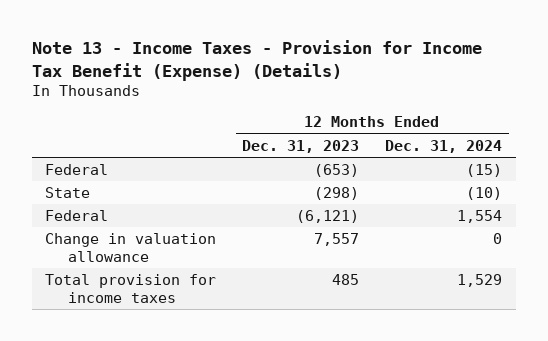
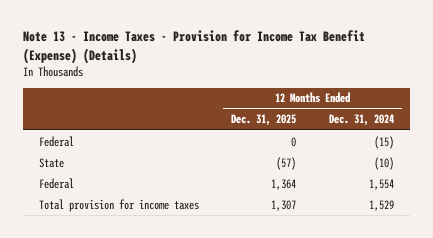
- | 12 Months Ended Dec. 31, 2023 | 12 Months Ended Dec. 31, 2024
+ | 12 Months Ended Dec. 31, 2025 | 12 Months Ended Dec. 31, 2024
- Change in valuation allowance | 7,557 | 0

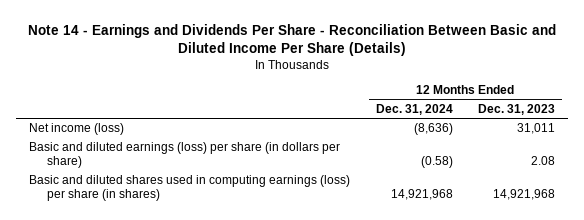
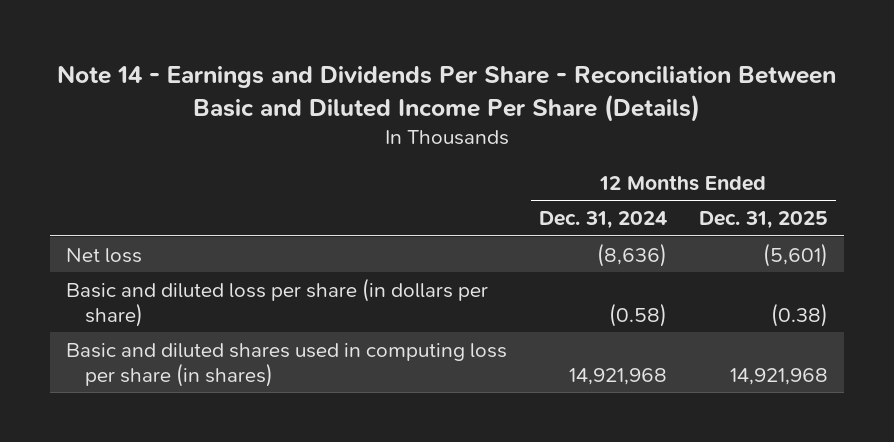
- | 12 Months Ended Dec. 31, 2024 | 12 Months Ended Dec. 31, 2023
+ | 12 Months Ended Dec. 31, 2024 | 12 Months Ended Dec. 31, 2025
- Net income (loss) | (8,636) | 31,011
- Basic and diluted earnings (loss) per share (in dollars per share) | (0.58) | 2.08
- Basic and diluted shares used in computing earnings (loss) per share (in shares) | 14,921,968 | 14,921,968
+ Net loss | (8,636) | (5,601)
+ Basic and diluted loss per share (in dollars per share) | (0.58) | (0.38)
+ Basic and diluted shares used in computing loss per share (in shares) | 14,921,968 | 14,921,968

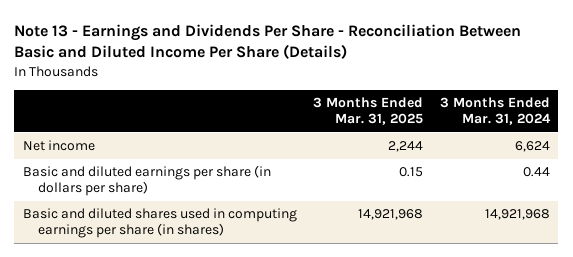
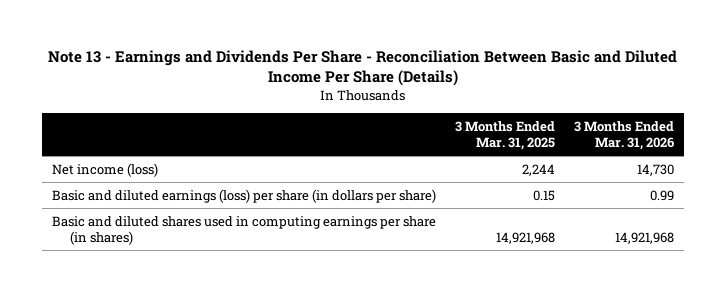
- | 3 Months Ended Mar. 31, 2025 | 3 Months Ended Mar. 31, 2024
+ | 3 Months Ended Mar. 31, 2025 | 3 Months Ended Mar. 31, 2026
- Net income | 2,244 | 6,624
- Basic and diluted earnings per share (in dollars per share) | 0.15 | 0.44
+ Net income (loss) | 2,244 | 14,730
+ Basic and diluted earnings (loss) per share (in dollars per share) | 0.15 | 0.99

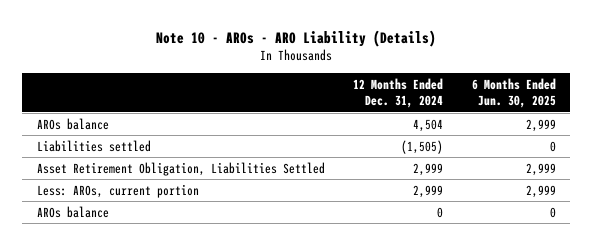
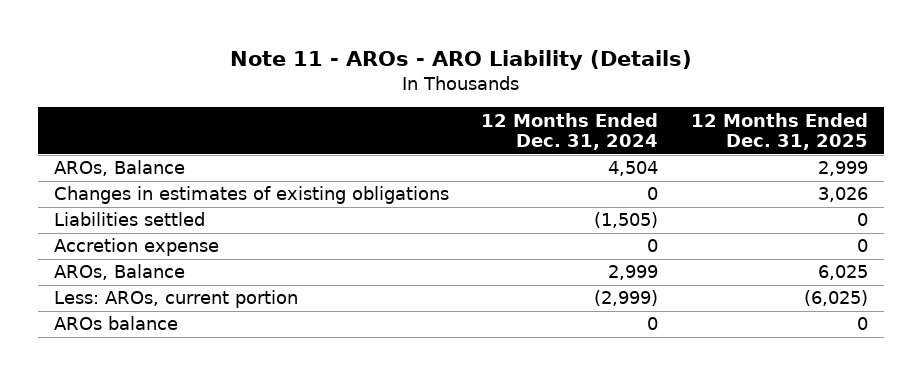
- Note 10 - AROs - ARO Liability (Details)
+ Note 11 - AROs - ARO Liability (Details)
- | 12 Months Ended Dec. 31, 2024 | 6 Months Ended Jun. 30, 2025
+ | 12 Months Ended Dec. 31, 2024 | 12 Months Ended Dec. 31, 2025
- AROs balance | 4,504 | 2,999
+ AROs, Balance | 4,504 | 2,999
+ Changes in estimates of existing obligations | 0 | 3,026
- Asset Retirement Obligation, Liabilities Settled | 2,999 | 2,999
- Less: AROs, current portion | 2,999 | 2,999
+ Accretion expense | 0 | 0
+ AROs, Balance | 2,999 | 6,025
+ Less: AROs, current portion | (2,999) | (6,025)

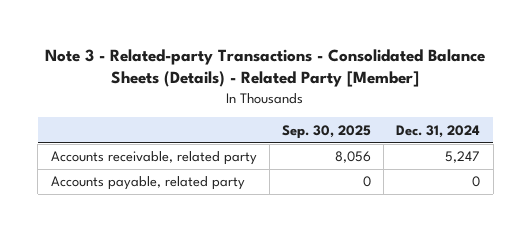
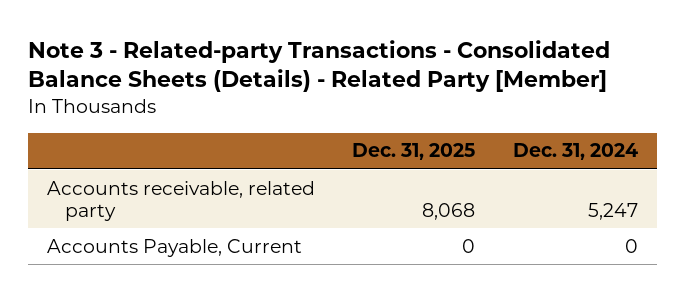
- | Sep. 30, 2025 | Dec. 31, 2024
+ | Dec. 31, 2025 | Dec. 31, 2024
- Accounts payable, related party | 0 | 0
+ Accounts Payable, Current | 0 | 0

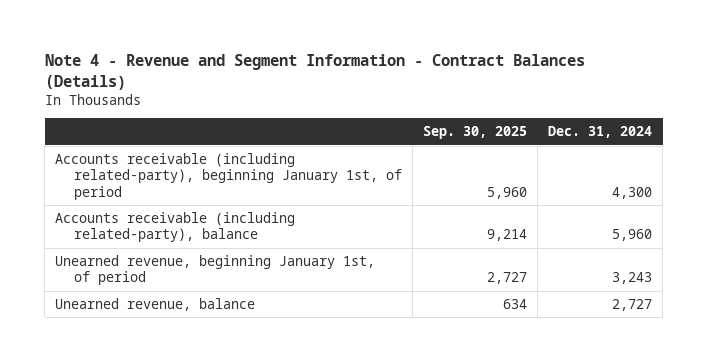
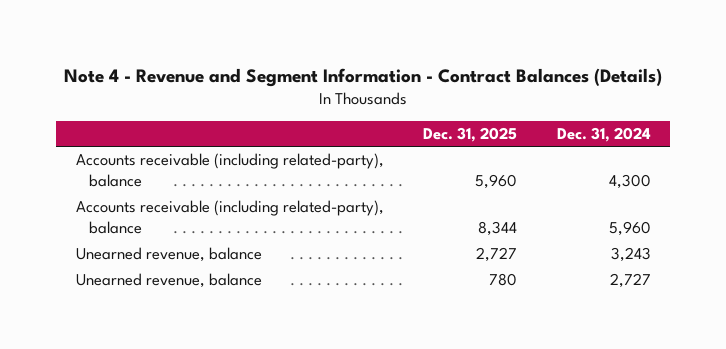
- | Sep. 30, 2025 | Dec. 31, 2024
+ | Dec. 31, 2025 | Dec. 31, 2024
- Accounts receivable (including related-party), beginning January 1st, of period | 5,960 | 4,300
+ Accounts receivable (including related-party), balance | 5,960 | 4,300
- Unearned revenue, beginning January 1st, of period | 2,727 | 3,243
+ Unearned revenue, balance | 2,727 | 3,243

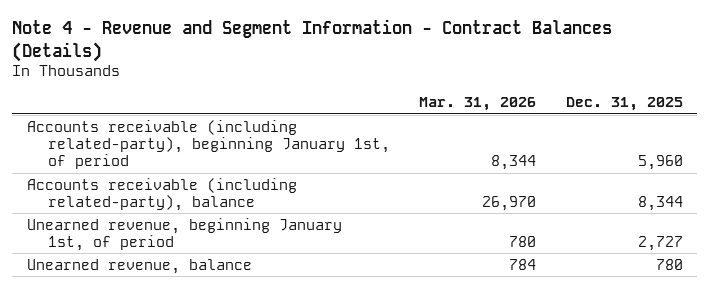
- | Dec. 31, 2025 | Dec. 31, 2024
+ | Mar. 31, 2026 | Dec. 31, 2025
- Accounts receivable (including related-party), balance | 5,960 | 4,300
+ Accounts receivable (including related-party), beginning January 1st, of period | 8,344 | 5,960
- Unearned revenue, balance | 2,727 | 3,243
+ Unearned revenue, beginning January 1st, of period | 780 | 2,727

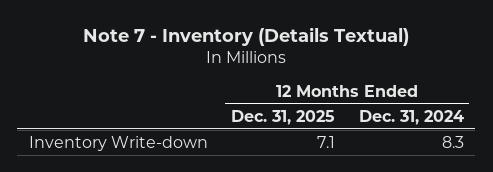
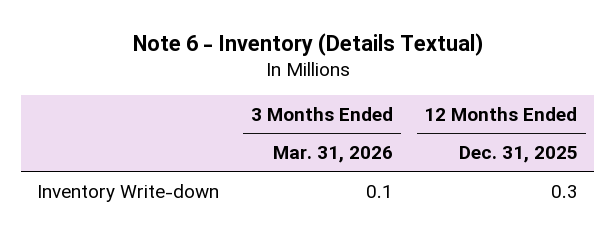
- Note 7 - Inventory (Details Textual)
+ Note 6 - Inventory (Details Textual)
- | 12 Months Ended Dec. 31, 2025 | 12 Months Ended Dec. 31, 2024
+ | 3 Months Ended Mar. 31, 2026 | 12 Months Ended Dec. 31, 2025
- Inventory Write-down | 7.1 | 8.3
+ Inventory Write-down | 0.1 | 0.3

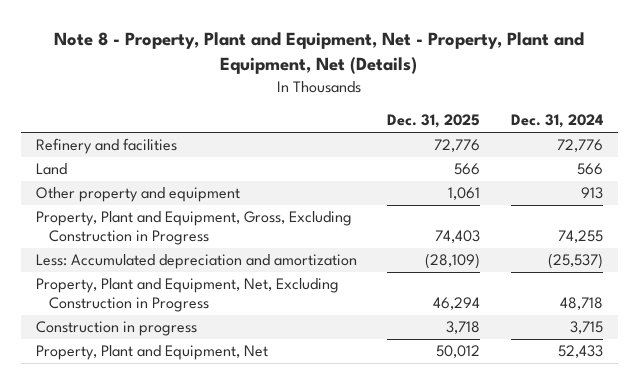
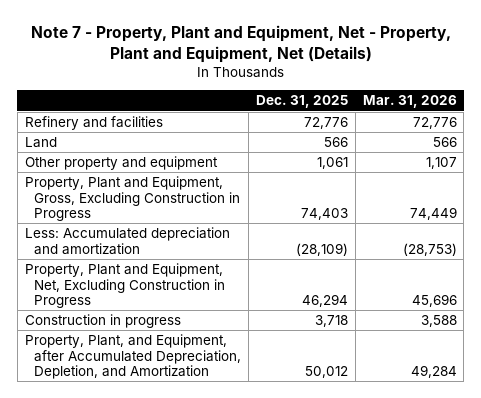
- Note 8 - Property, Plant and Equipment, Net - Property, Plant and Equipment, Net (Details)
+ Note 7 - Property, Plant and Equipment, Net - Property, Plant and Equipment, Net (Details)
- | Dec. 31, 2025 | Dec. 31, 2024
+ | Dec. 31, 2025 | Mar. 31, 2026
- Property, Plant and Equipment, Net | 50,012 | 52,433
+ Property, Plant, and Equipment, after Accumulated Depreciation, Depletion, and Amortization | 50,012 | 49,284

